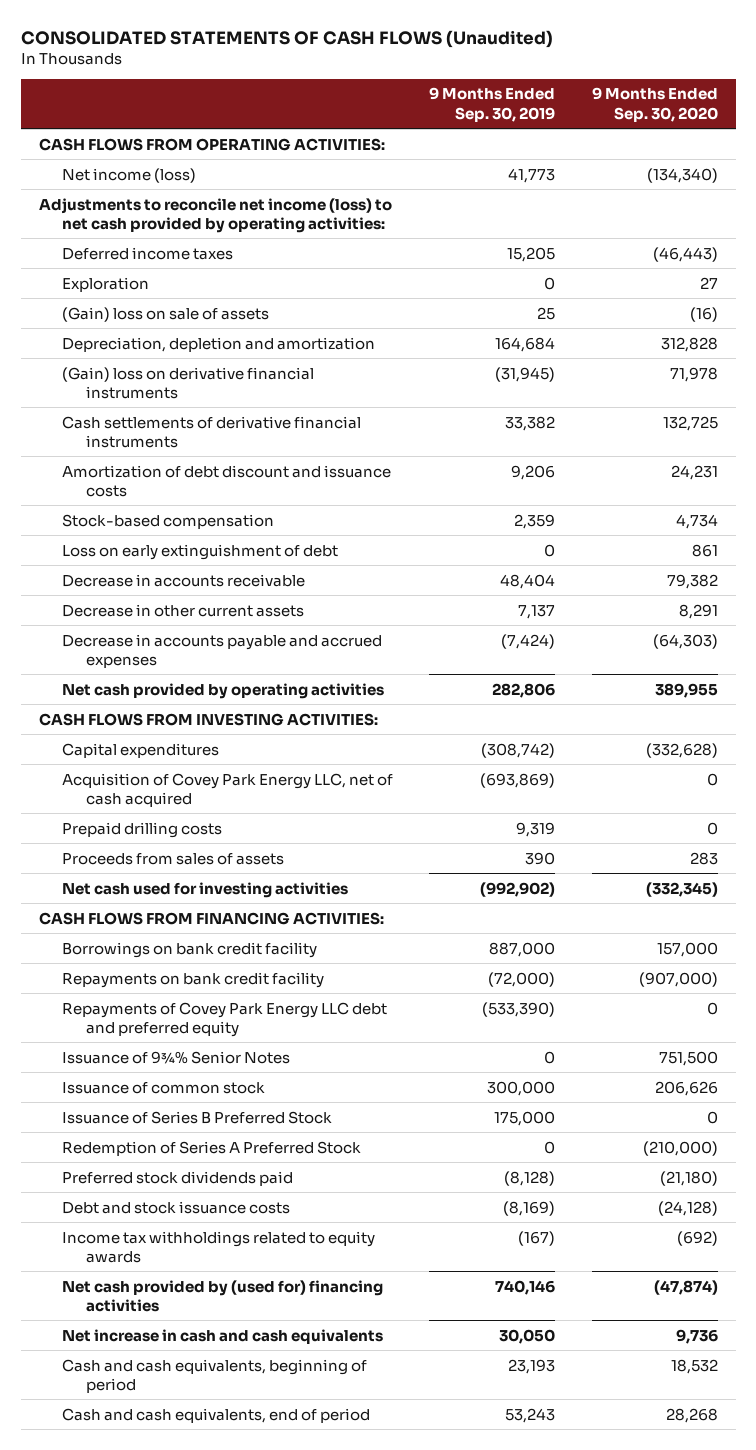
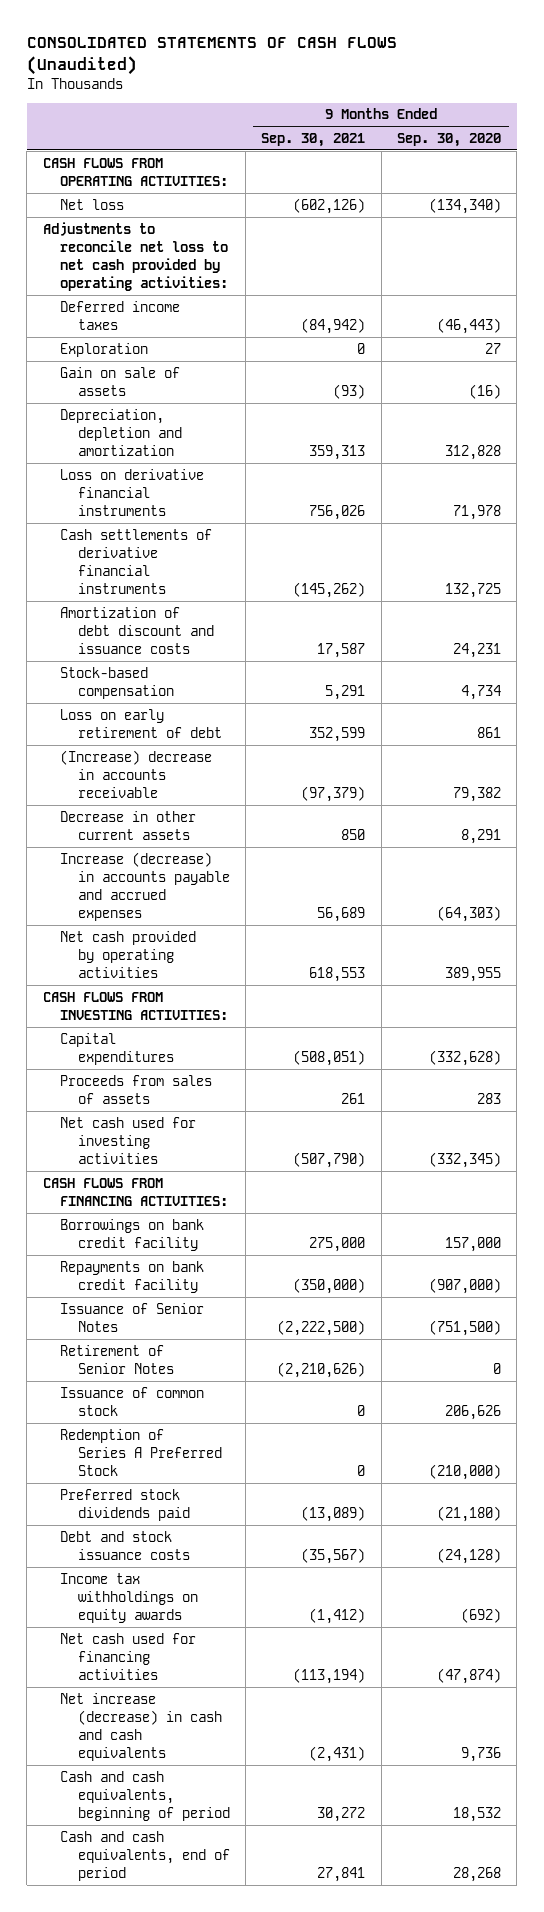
- | 9 Months Ended Sep. 30, 2019 | 9 Months Ended Sep. 30, 2020
+ | 9 Months Ended Sep. 30, 2021 | 9 Months Ended Sep. 30, 2020
- Net income (loss) | 41,773 | (134,340)
- Adjustments to reconcile net income (loss) to net cash provided by operating activities:
+ Net loss | (602,126) | (134,340)
+ Adjustments to reconcile net loss to net cash provided by operating activities:
- (Gain) loss on sale of assets | 25 | (16)
+ Gain on sale of assets | (93) | (16)
- (Gain) loss on derivative financial instruments | (31,945) | 71,978
+ Loss on derivative financial instruments | 756,026 | 71,978
- Loss on early extinguishment of debt | 0 | 861
- Decrease in accounts receivable | 48,404 | 79,382
+ Loss on early retirement of debt | 352,599 | 861
+ (Increase) decrease in accounts receivable | (97,379) | 79,382
- Decrease in accounts payable and accrued expenses | (7,424) | (64,303)
+ Increase (decrease) in accounts payable and accrued expenses | 56,689 | (64,303)
- Acquisition of Covey Park Energy LLC, net of cash acquired | (693,869) | 0
- Prepaid drilling costs | 9,319 | 0
- Repayments of Covey Park Energy LLC debt and preferred equity | (533,390) | 0
- Issuance of 9¾% Senior Notes | 0 | 751,500
+ Issuance of Senior Notes | (2,222,500) | (751,500)
+ Retirement of Senior Notes | (2,210,626) | 0
- Issuance of Series B Preferred Stock | 175,000 | 0
- Income tax withholdings related to equity awards | (167) | (692)
- Net cash provided by (used for) financing activities | 740,146 | (47,874)
- Net increase in cash and cash equivalents | 30,050 | 9,736
+ Income tax withholdings on equity awards | (1,412) | (692)
+ Net cash used for financing activities | (113,194) | (47,874)
+ Net increase (decrease) in cash and cash equivalents | (2,431) | 9,736

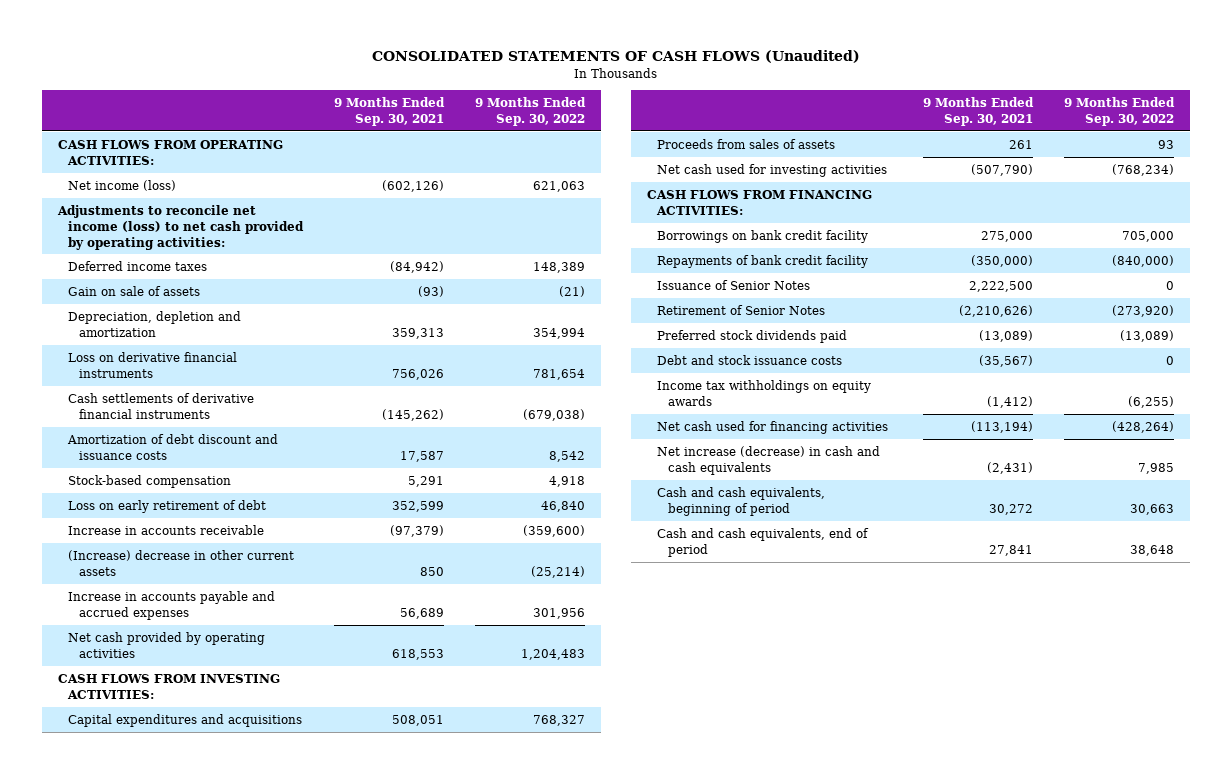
- | 9 Months Ended Sep. 30, 2021 | 9 Months Ended Sep. 30, 2020
+ | 9 Months Ended Sep. 30, 2021 | 9 Months Ended Sep. 30, 2022
- Net loss | (602,126) | (134,340)
- Adjustments to reconcile net loss to net cash provided by operating activities:
+ Net income (loss) | (602,126) | 621,063
+ Adjustments to reconcile net income (loss) to net cash provided by operating activities:
- Exploration | 0 | 27
- (Increase) decrease in accounts receivable | (97,379) | 79,382
- Decrease in other current assets | 850 | 8,291
- Increase (decrease) in accounts payable and accrued expenses | 56,689 | (64,303)
+ Increase in accounts receivable | (97,379) | (359,600)
+ (Increase) decrease in other current assets | 850 | (25,214)
+ Increase in accounts payable and accrued expenses | 56,689 | 301,956
- Capital expenditures | (508,051) | (332,628)
+ Capital expenditures and acquisitions | 508,051 | 768,327
- Repayments on bank credit facility | (350,000) | (907,000)
- Issuance of Senior Notes | (2,222,500) | (751,500)
+ Repayments of bank credit facility | (350,000) | (840,000)
+ Issuance of Senior Notes | 2,222,500 | 0
- Issuance of common stock | 0 | 206,626
- Redemption of Series A Preferred Stock | 0 | (210,000)

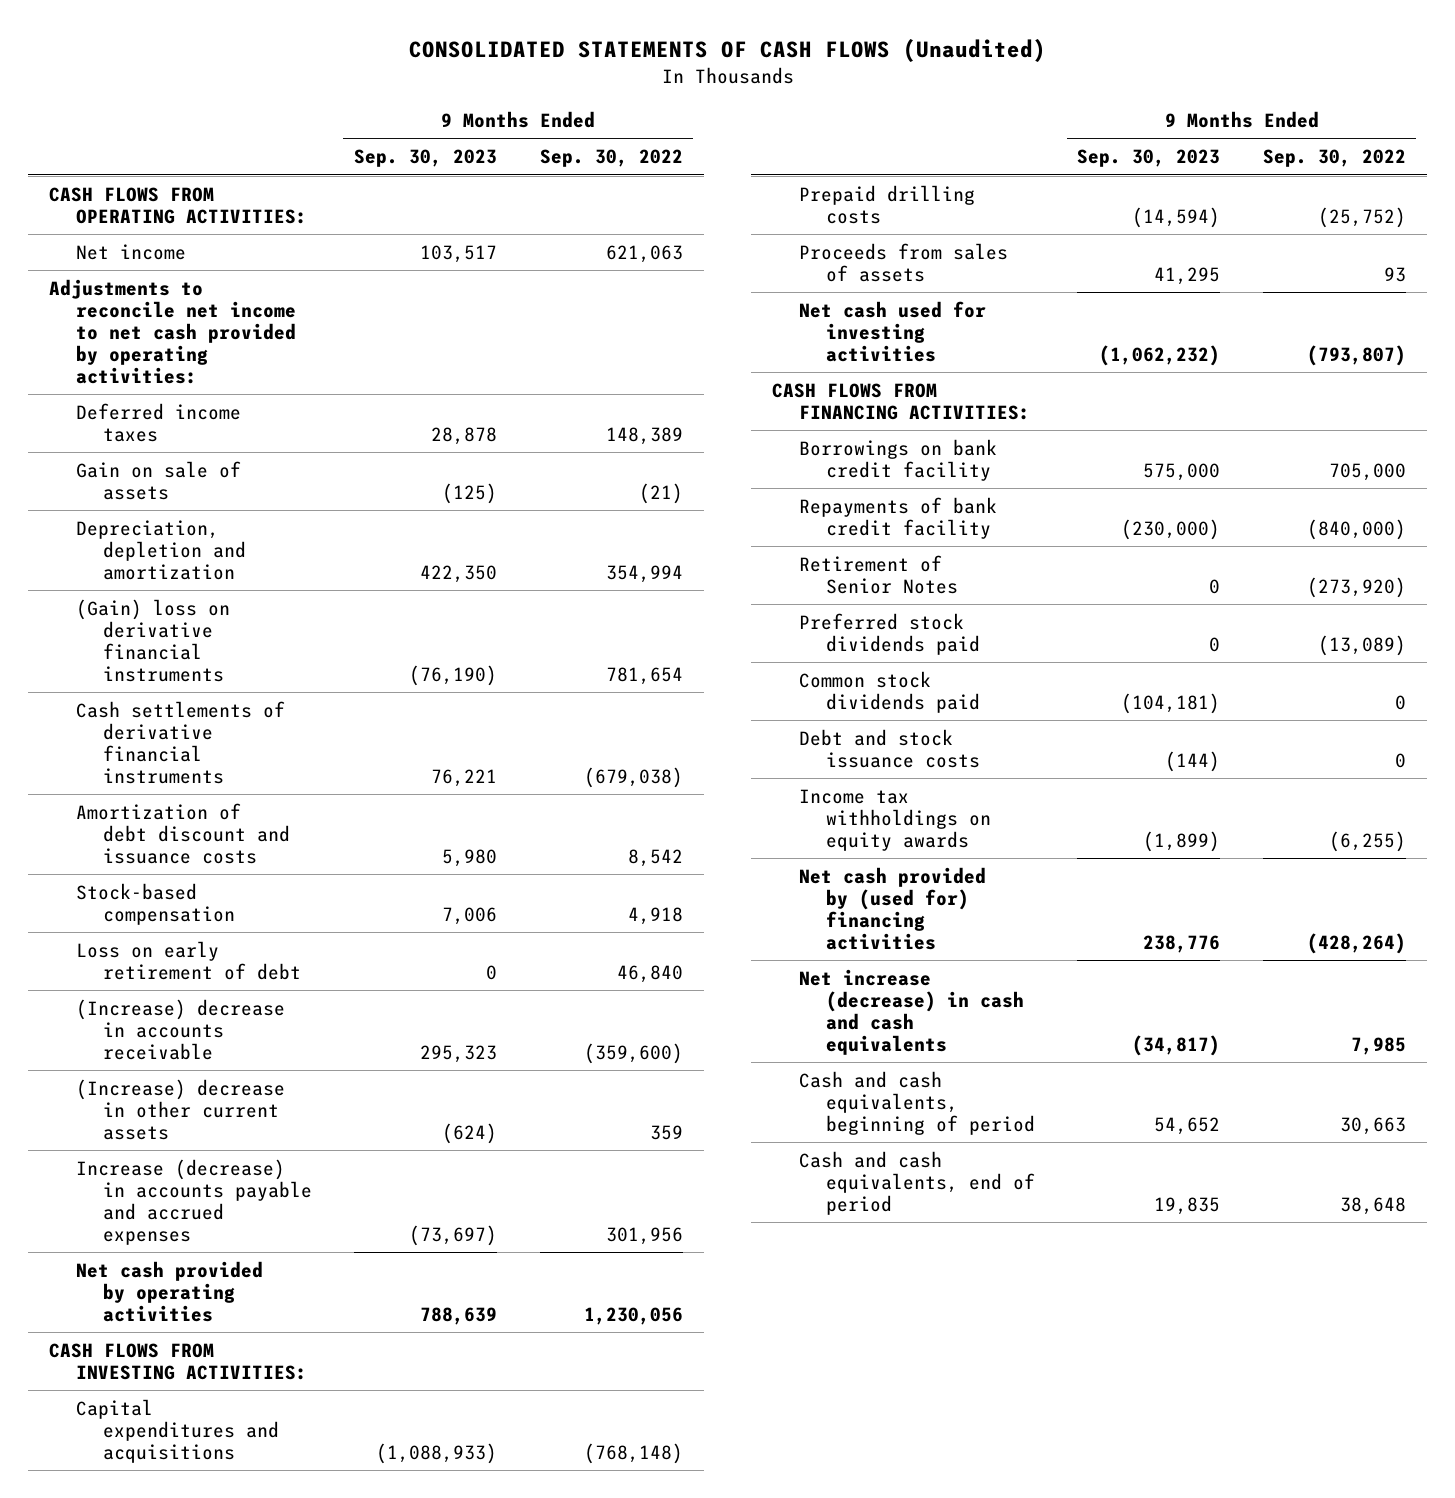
- | 9 Months Ended Sep. 30, 2021 | 9 Months Ended Sep. 30, 2022
+ | 9 Months Ended Sep. 30, 2023 | 9 Months Ended Sep. 30, 2022
- Net income (loss) | (602,126) | 621,063
- Adjustments to reconcile net income (loss) to net cash provided by operating activities:
+ Net income | 103,517 | 621,063
+ Adjustments to reconcile net income to net cash provided by operating activities:
- Loss on derivative financial instruments | 756,026 | 781,654
+ (Gain) loss on derivative financial instruments | (76,190) | 781,654
- Increase in accounts receivable | (97,379) | (359,600)
- (Increase) decrease in other current assets | 850 | (25,214)
- Increase in accounts payable and accrued expenses | 56,689 | 301,956
- Net cash provided by operating activities | 618,553 | 1,204,483
+ (Increase) decrease in accounts receivable | 295,323 | (359,600)
+ (Increase) decrease in other current assets | (624) | 359
+ Increase (decrease) in accounts payable and accrued expenses | (73,697) | 301,956
+ Net cash provided by operating activities | 788,639 | 1,230,056
- Capital expenditures and acquisitions | 508,051 | 768,327
+ Capital expenditures and acquisitions | (1,088,933) | (768,148)
+ Prepaid drilling costs | (14,594) | (25,752)
- Net cash used for investing activities | (507,790) | (768,234)
+ Net cash used for investing activities | (1,062,232) | (793,807)
- Issuance of Senior Notes | 2,222,500 | 0
+ Common stock dividends paid | (104,181) | 0
- Net cash used for financing activities | (113,194) | (428,264)
+ Net cash provided by (used for) financing activities | 238,776 | (428,264)

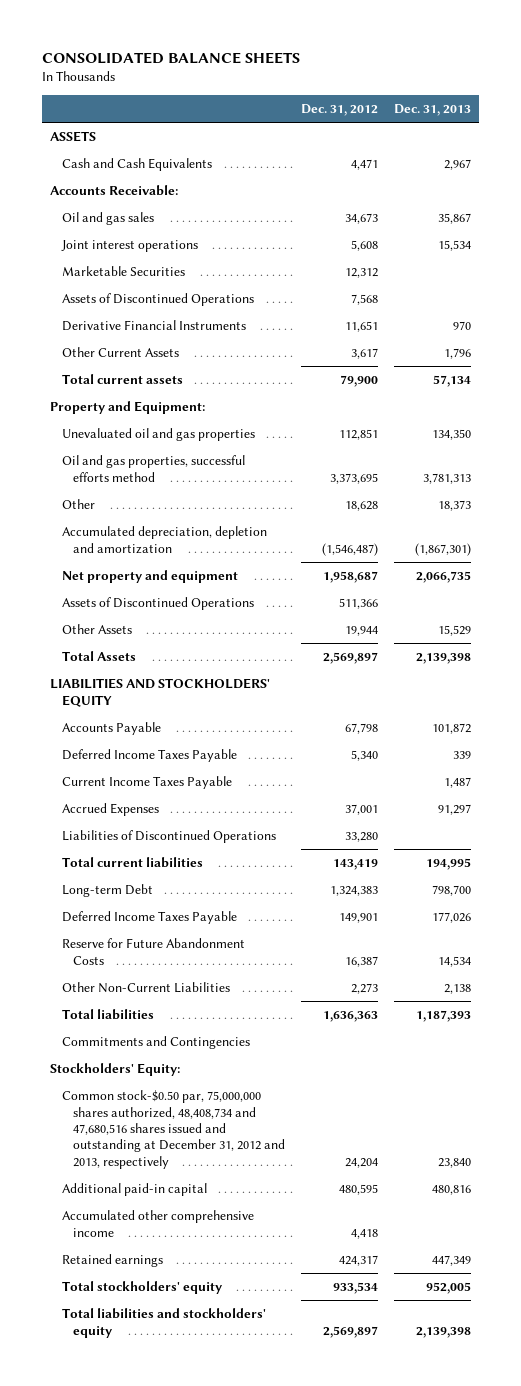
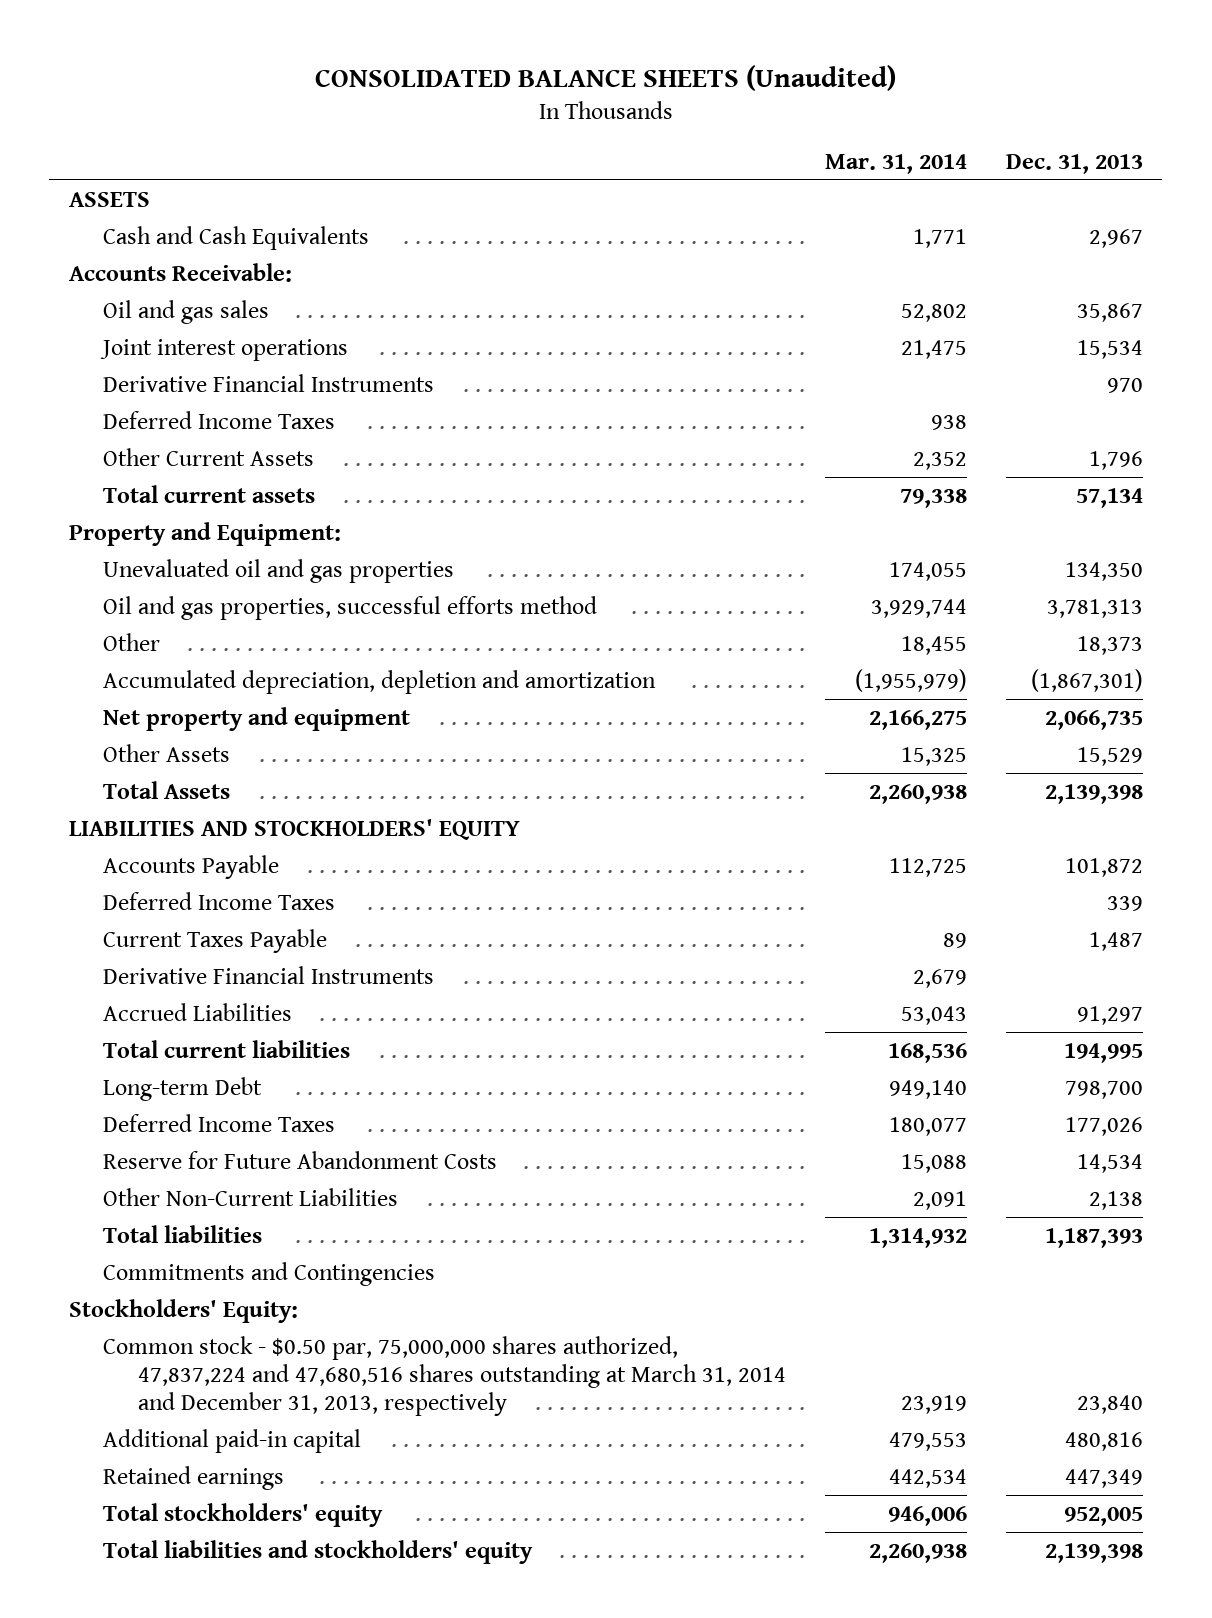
- CONSOLIDATED BALANCE SHEETS
+ CONSOLIDATED BALANCE SHEETS (Unaudited)
- | Dec. 31, 2012 | Dec. 31, 2013
+ | Mar. 31, 2014 | Dec. 31, 2013
- Marketable Securities | 12,312 |
- Assets of Discontinued Operations | 7,568 |
+ Deferred Income Taxes | 938 |
- Assets of Discontinued Operations | 511,366 |
- Deferred Income Taxes Payable | 5,340 | 339
- Current Income Taxes Payable | | 1,487
- Accrued Expenses | 37,001 | 91,297
- Liabilities of Discontinued Operations | 33,280 |
+ Deferred Income Taxes | | 339
+ Current Taxes Payable | 89 | 1,487
+ Derivative Financial Instruments | 2,679 |
+ Accrued Liabilities | 53,043 | 91,297
- Deferred Income Taxes Payable | 149,901 | 177,026
+ Deferred Income Taxes | 180,077 | 177,026
- Common stock-$0.50 par, 75,000,000 shares authorized, 48,408,734 and 47,680,516 shares issued and outstanding at December 31, 2012 and 2013, respectively | 24,204 | 23,840
+ Common stock - $0.50 par, 75,000,000 shares authorized, 47,837,224 and 47,680,516 shares outstanding at March 31, 2014 and December 31, 2013, respectively | 23,919 | 23,840
- Accumulated other comprehensive income | 4,418 |

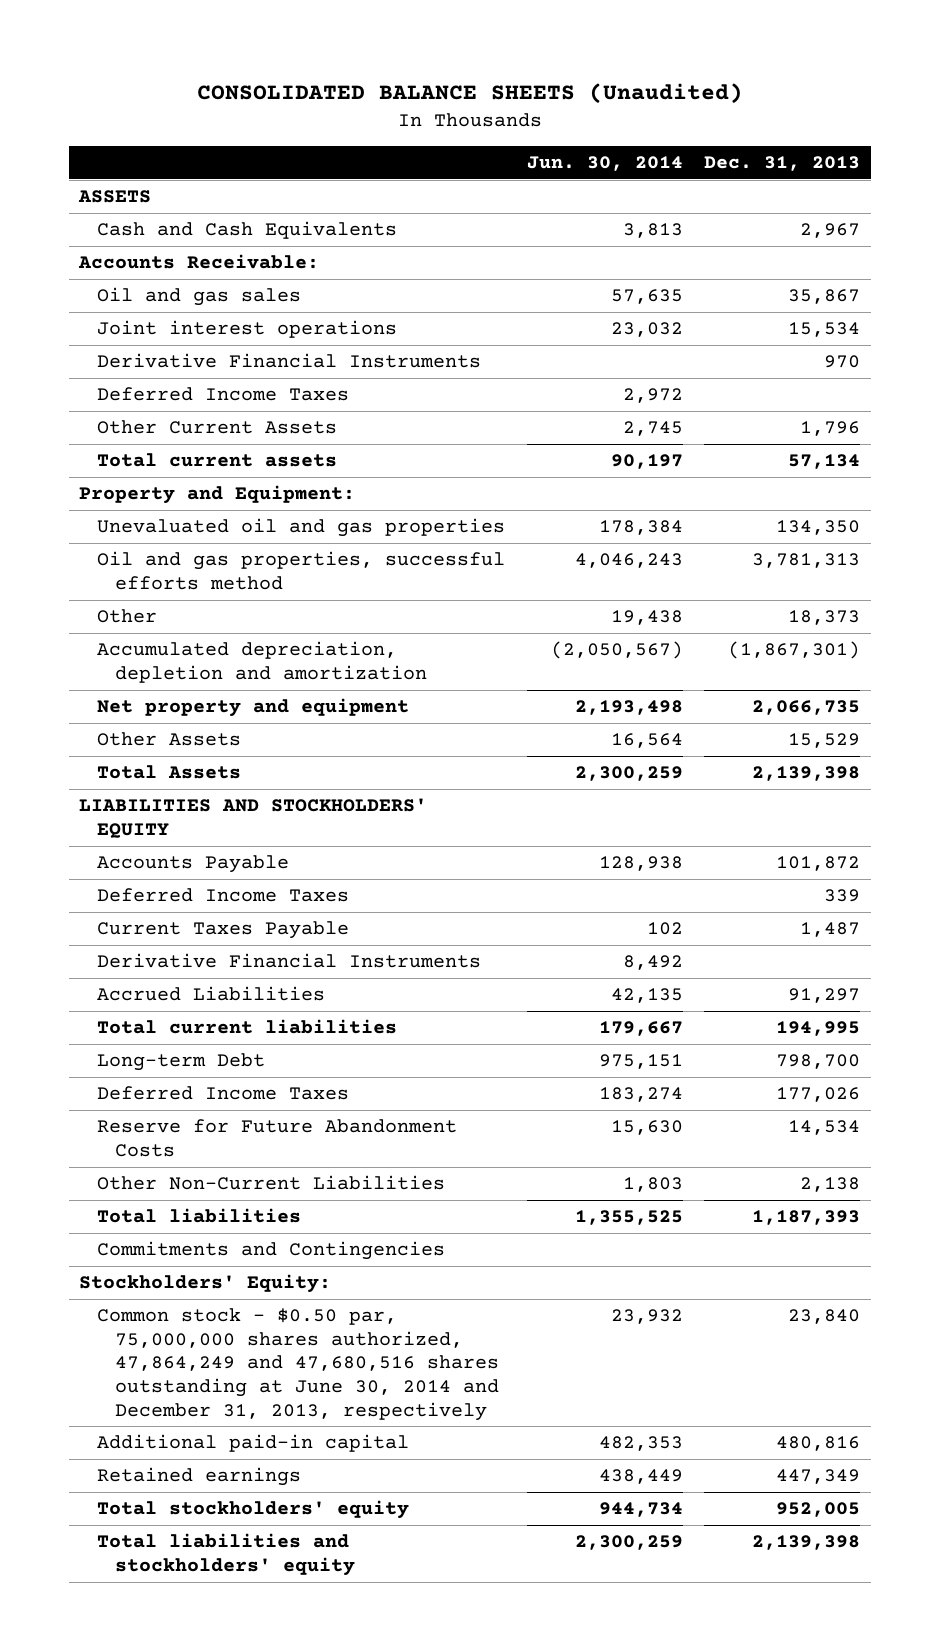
- | Mar. 31, 2014 | Dec. 31, 2013
+ | Jun. 30, 2014 | Dec. 31, 2013
- Common stock - $0.50 par, 75,000,000 shares authorized, 47,837,224 and 47,680,516 shares outstanding at March 31, 2014 and December 31, 2013, respectively | 23,919 | 23,840
+ Common stock - $0.50 par, 75,000,000 shares authorized, 47,864,249 and 47,680,516 shares outstanding at June 30, 2014 and December 31, 2013, respectively | 23,932 | 23,840

